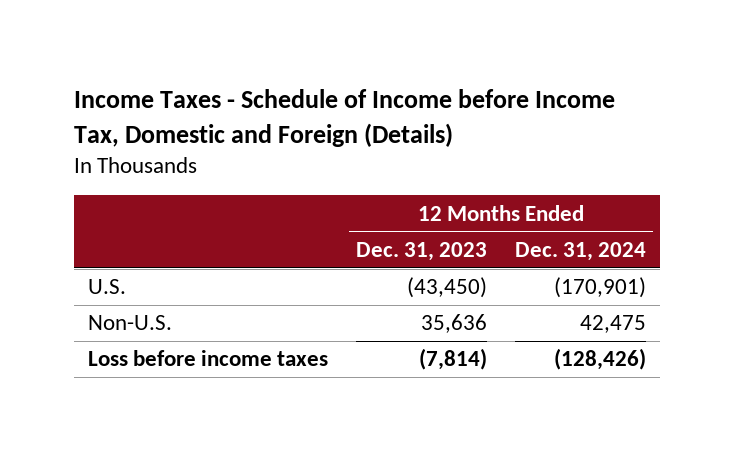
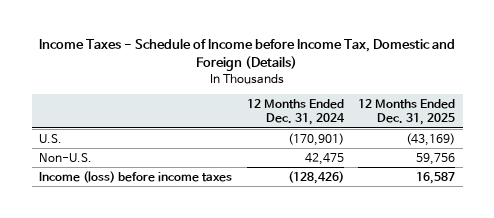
- | 12 Months Ended Dec. 31, 2023 | 12 Months Ended Dec. 31, 2024
+ | 12 Months Ended Dec. 31, 2024 | 12 Months Ended Dec. 31, 2025
- Loss before income taxes | (7,814) | (128,426)
+ Income (loss) before income taxes | (128,426) | 16,587

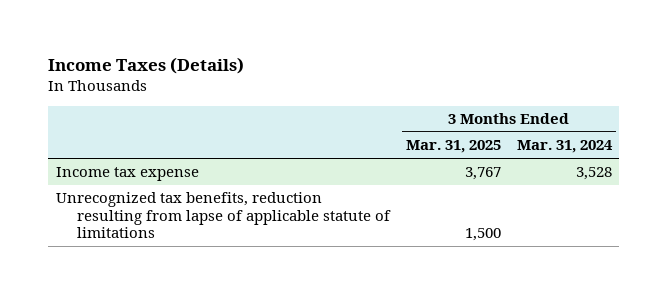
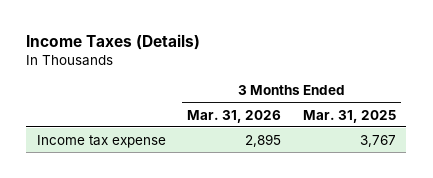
- | 3 Months Ended Mar. 31, 2025 | 3 Months Ended Mar. 31, 2024
+ | 3 Months Ended Mar. 31, 2026 | 3 Months Ended Mar. 31, 2025
- Unrecognized tax benefits, reduction resulting from lapse of applicable statute of limitations | 1,500 |

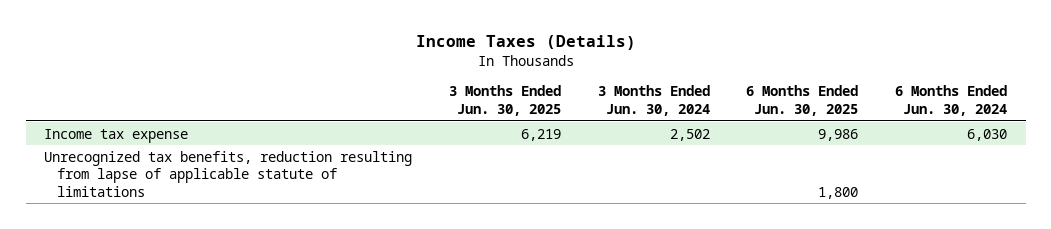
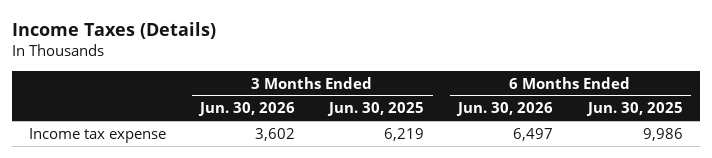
- | 3 Months Ended Jun. 30, 2025 | 3 Months Ended Jun. 30, 2024 | 6 Months Ended Jun. 30, 2025 | 6 Months Ended Jun. 30, 2024
+ | 3 Months Ended Jun. 30, 2026 | 3 Months Ended Jun. 30, 2025 | 6 Months Ended Jun. 30, 2026 | 6 Months Ended Jun. 30, 2025
- Unrecognized tax benefits, reduction resulting from lapse of applicable statute of limitations | | | 1,800 |

